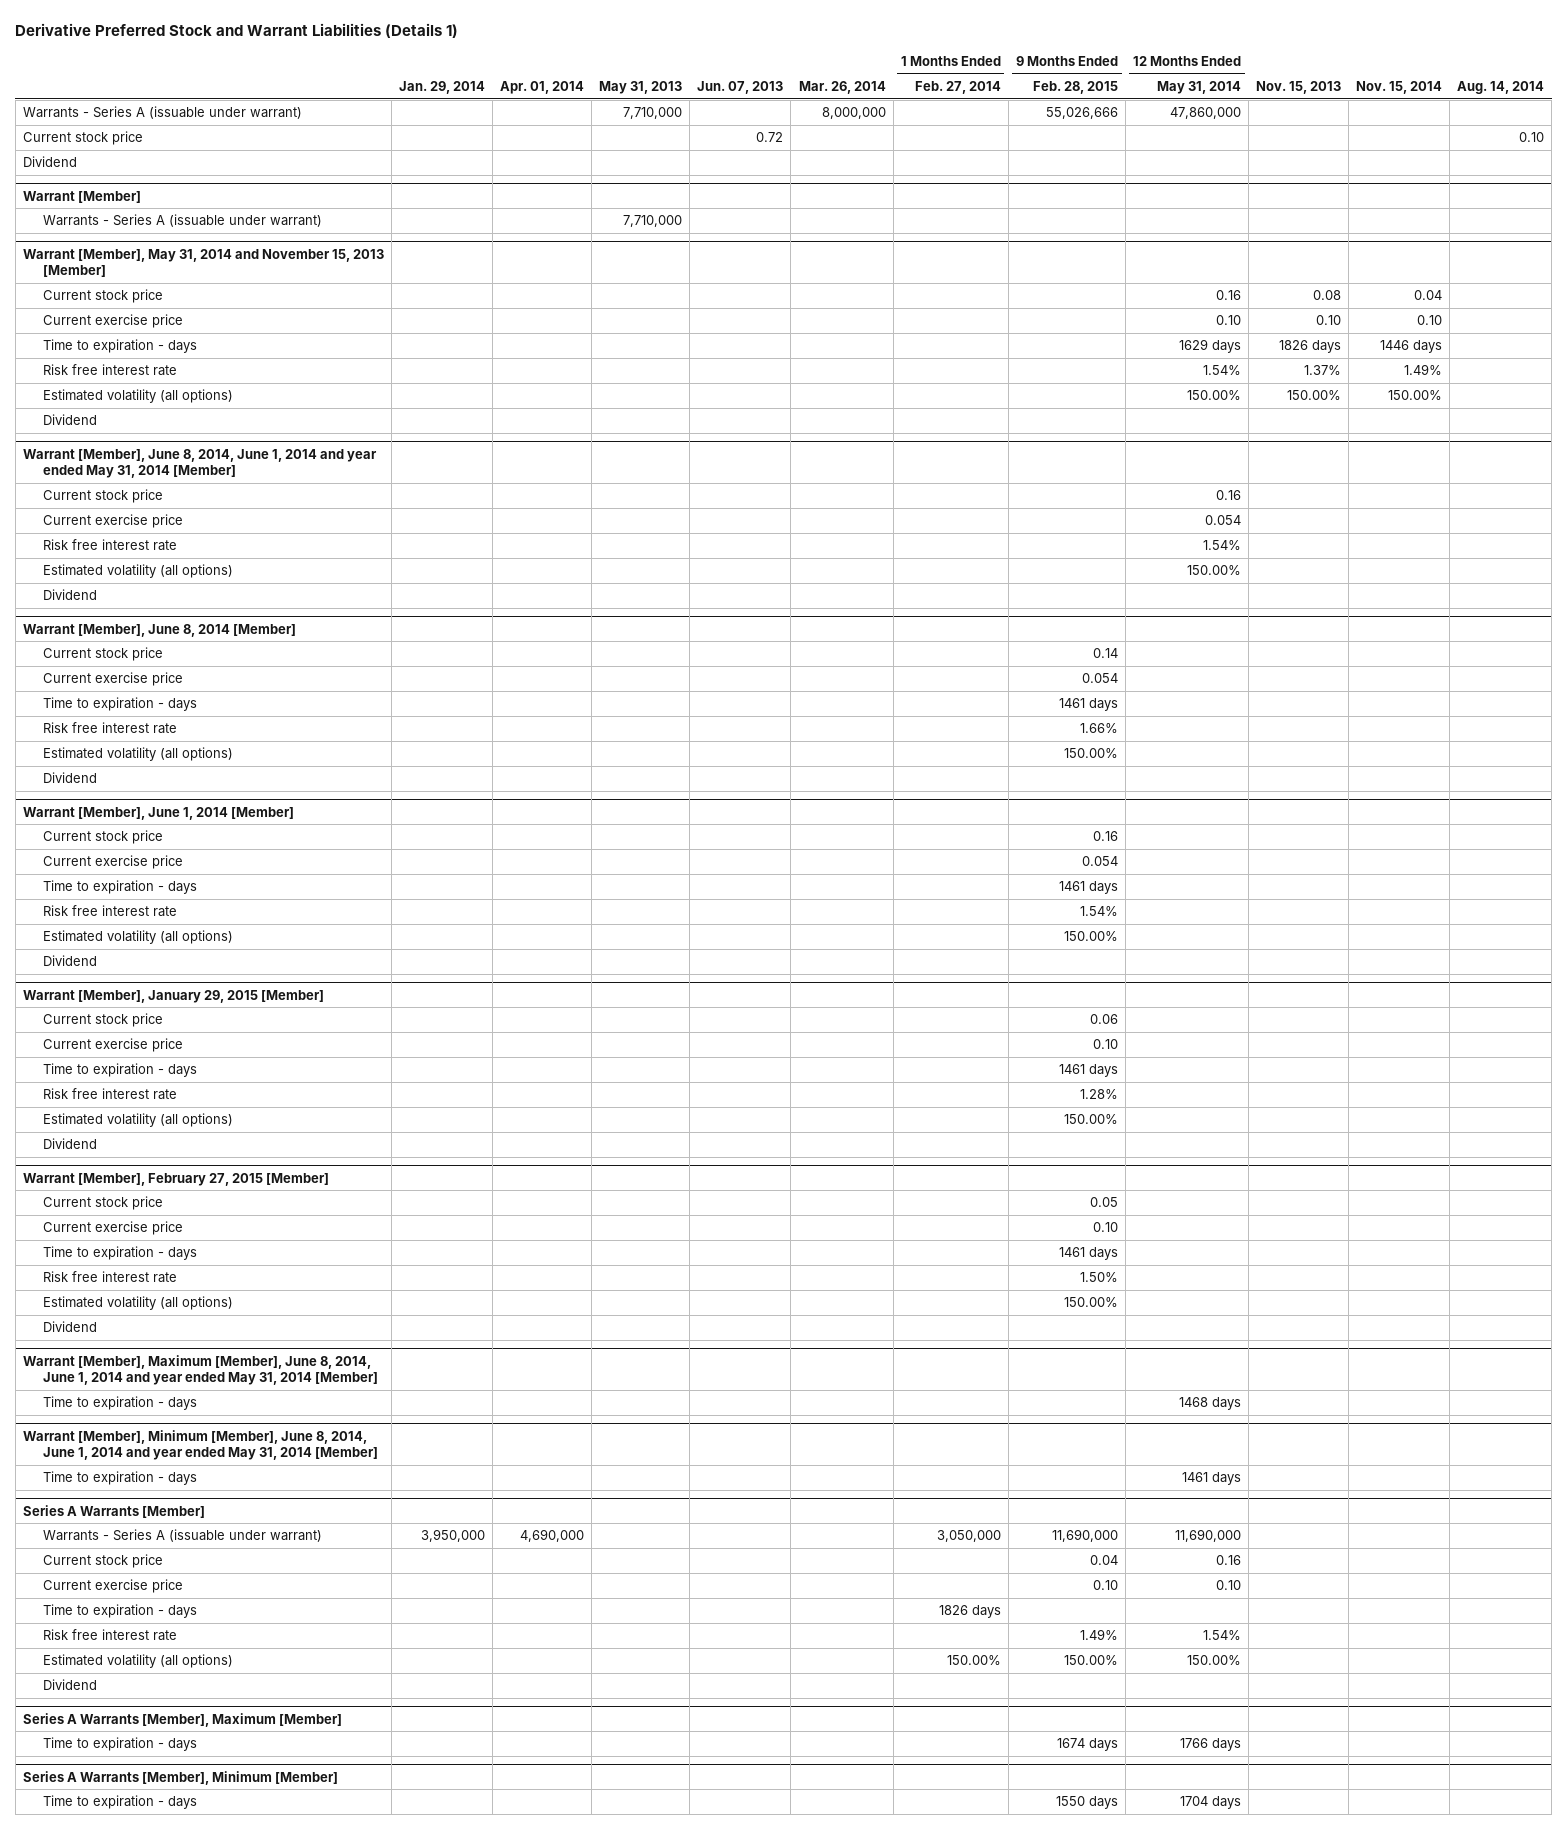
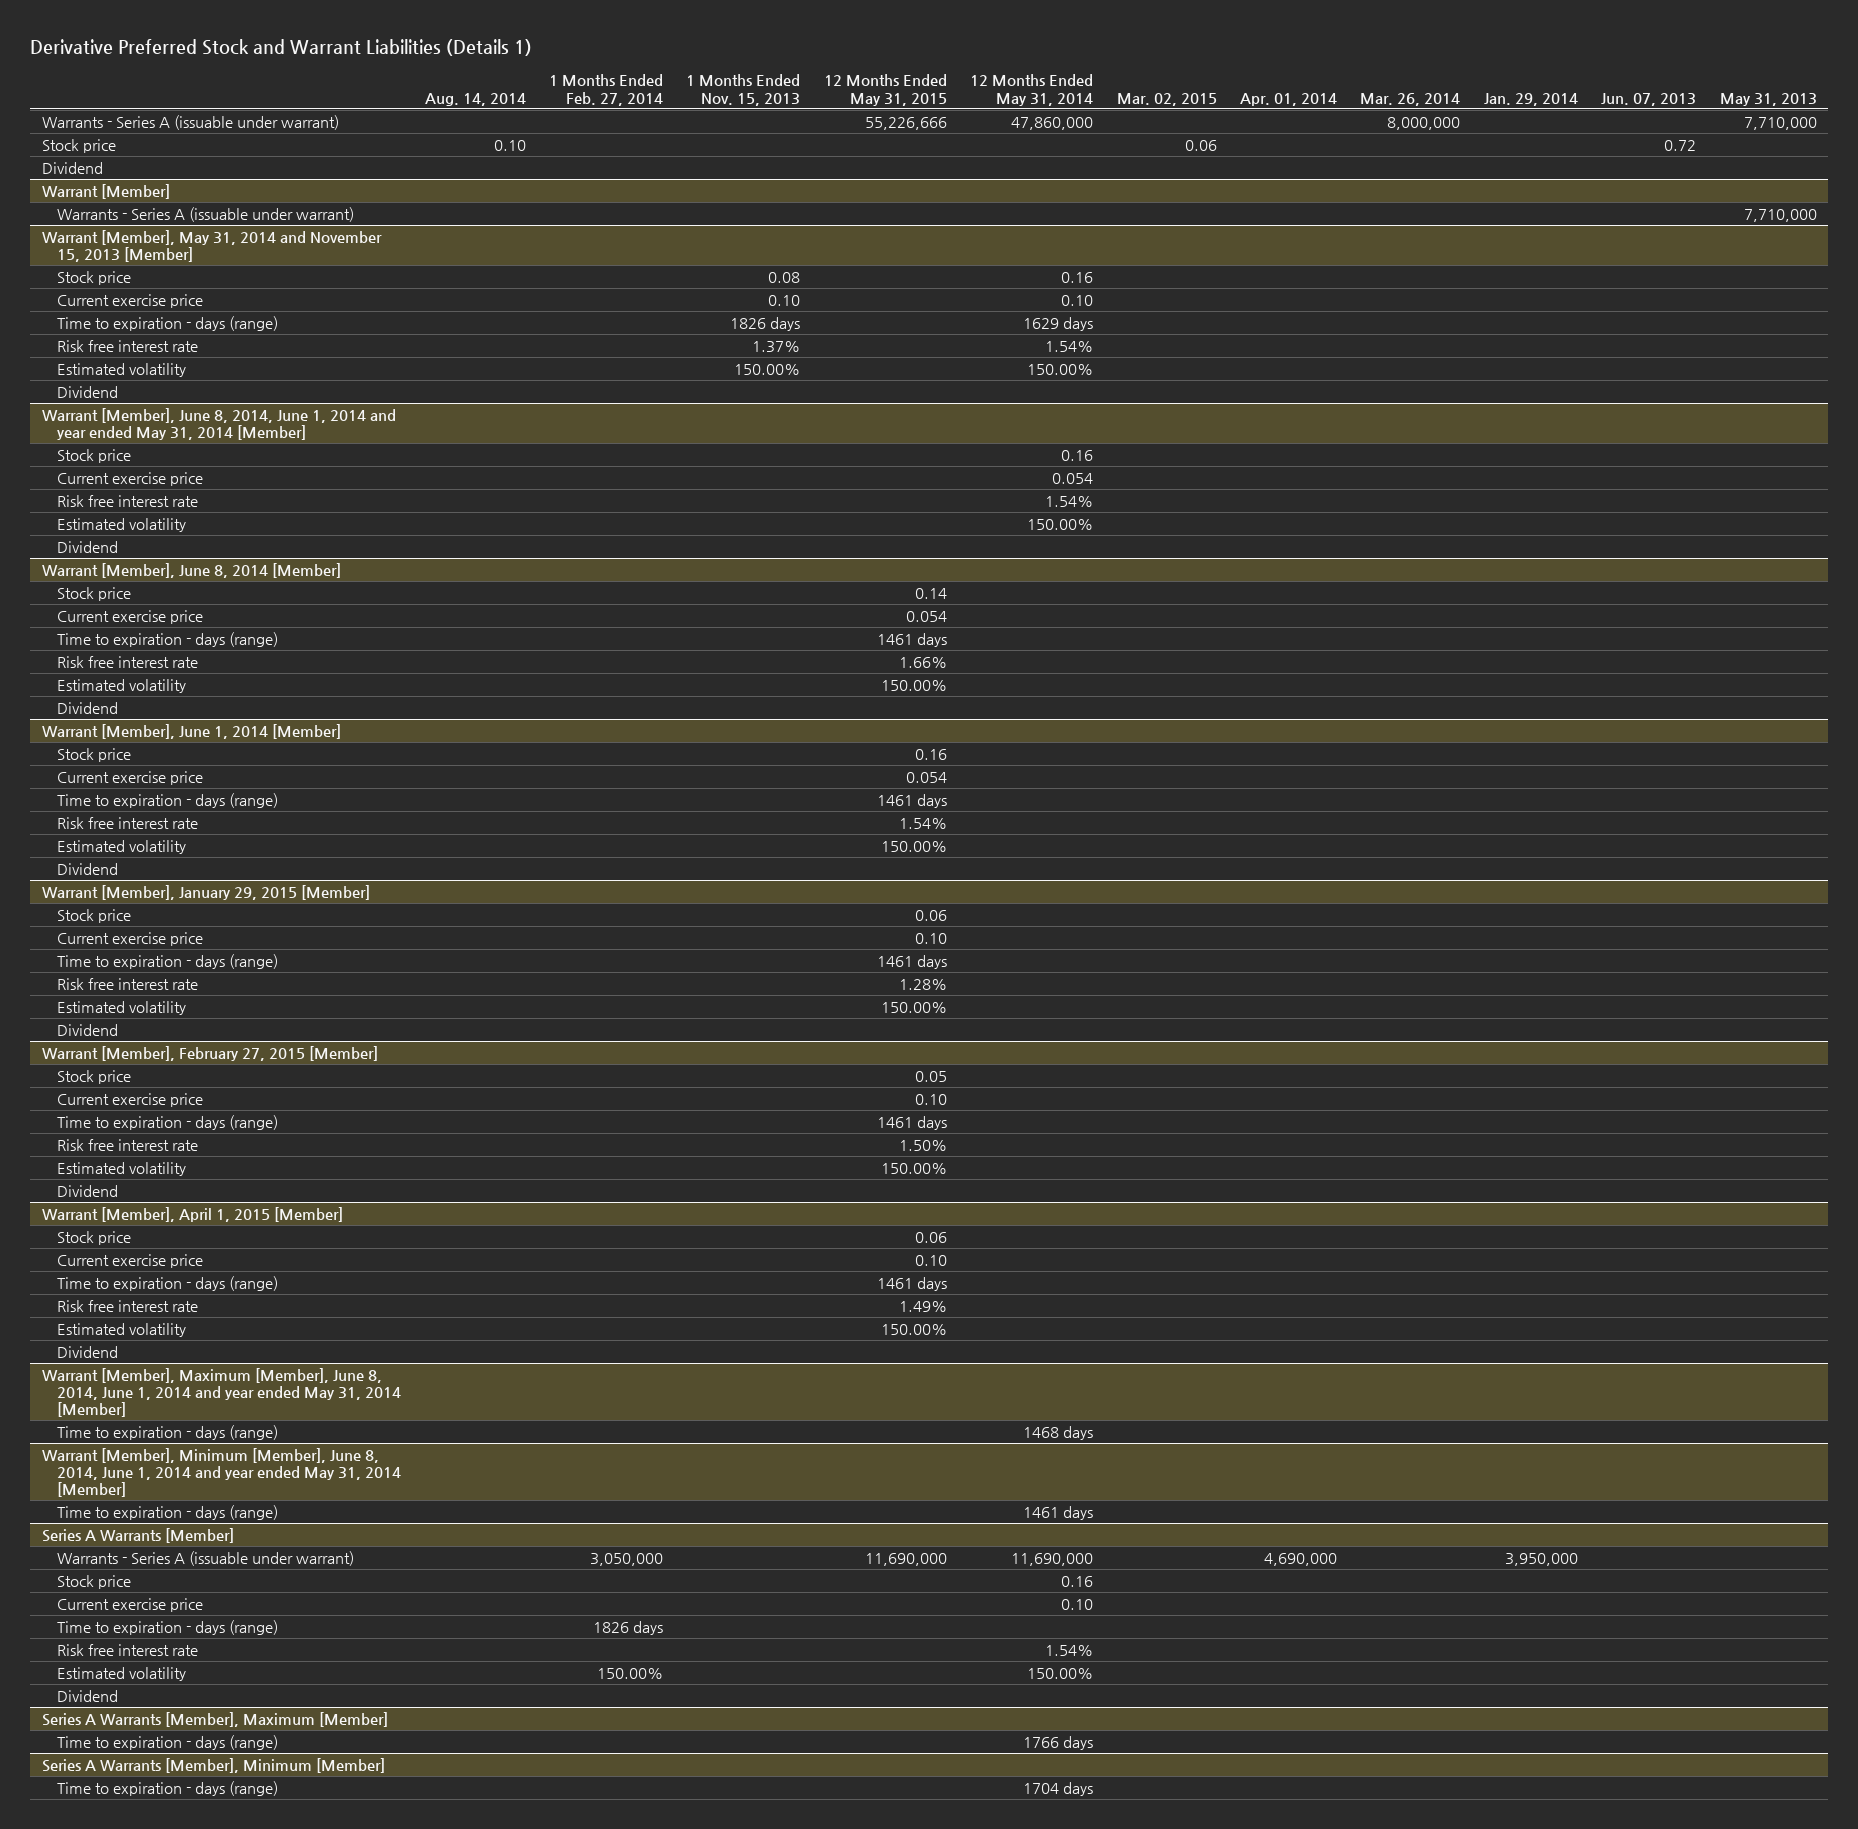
- | Jan. 29, 2014 | Apr. 01, 2014 | May 31, 2013 | Jun. 07, 2013 | Mar. 26, 2014 | 1 Months Ended Feb. 27, 2014 | 9 Months Ended Feb. 28, 2015 | 12 Months Ended May 31, 2014 | Nov. 15, 2013 | Nov. 15, 2014 | Aug. 14, 2014
+ | Aug. 14, 2014 | 1 Months Ended Feb. 27, 2014 | 1 Months Ended Nov. 15, 2013 | 12 Months Ended May 31, 2015 | 12 Months Ended May 31, 2014 | Mar. 02, 2015 | Apr. 01, 2014 | Mar. 26, 2014 | Jan. 29, 2014 | Jun. 07, 2013 | May 31, 2013
- Current stock price | | | | 0.72 | | | | | | | 0.10
+ Stock price | 0.10 | | | | | 0.06 | | | | 0.72 |
@ Warrant [Member], May 31, 2014 and November 15, 2013 [Member]
- Current stock price | | | | | | | | 0.16 | 0.08 | 0.04 |
+ Stock price | | | 0.08 | | 0.16 | | | | | |
- Time to expiration - days | | | | | | | | 1629 days | 1826 days | 1446 days |
+ Time to expiration - days (range) | | | 1826 days | | 1629 days | | | | | |
- Estimated volatility (all options) | | | | | | | | 150.00% | 150.00% | 150.00% |
+ Estimated volatility | | | 150.00% | | 150.00% | | | | | |
@ Warrant [Member], June 8, 2014, June 1, 2014 and year ended May 31, 2014 [Member]
- Current stock price | | | | | | | | 0.16 | | |
+ Stock price | | | | | 0.16 | | | | | |
- Estimated volatility (all options) | | | | | | | | 150.00% | | |
+ Estimated volatility | | | | | 150.00% | | | | | |
@ Warrant [Member], June 8, 2014 [Member]
- Current stock price | | | | | | | 0.14 | | | |
+ Stock price | | | | 0.14 | | | | | | |
- Time to expiration - days | | | | | | | 1461 days | | | |
+ Time to expiration - days (range) | | | | 1461 days | | | | | | |
- Estimated volatility (all options) | | | | | | | 150.00% | | | |
+ Estimated volatility | | | | 150.00% | | | | | | |
@ Warrant [Member], June 1, 2014 [Member]
- Current stock price | | | | | | | 0.16 | | | |
+ Stock price | | | | 0.16 | | | | | | |
- Time to expiration - days | | | | | | | 1461 days | | | |
+ Time to expiration - days (range) | | | | 1461 days | | | | | | |
- Estimated volatility (all options) | | | | | | | 150.00% | | | |
+ Estimated volatility | | | | 150.00% | | | | | | |
@ Warrant [Member], January 29, 2015 [Member]
- Current stock price | | | | | | | 0.06 | | | |
+ Stock price | | | | 0.06 | | | | | | |
- Time to expiration - days | | | | | | | 1461 days | | | |
+ Time to expiration - days (range) | | | | 1461 days | | | | | | |
- Estimated volatility (all options) | | | | | | | 150.00% | | | |
+ Estimated volatility | | | | 150.00% | | | | | | |
@ Warrant [Member], February 27, 2015 [Member]
- Current stock price | | | | | | | 0.05 | | | |
+ Stock price | | | | 0.05 | | | | | | |
- Time to expiration - days | | | | | | | 1461 days | | | |
+ Time to expiration - days (range) | | | | 1461 days | | | | | | |
- Estimated volatility (all options) | | | | | | | 150.00% | | | |
+ Estimated volatility | | | | 150.00% | | | | | | |
+ Warrant [Member], April 1, 2015 [Member]
+ Stock price | | | | 0.06 | | | | | | |
+ Current exercise price | | | | 0.10 | | | | | | |
+ Time to expiration - days (range) | | | | 1461 days | | | | | | |
+ Risk free interest rate | | | | 1.49% | | | | | | |
+ Estimated volatility | | | | 150.00% | | | | | | |
+ Dividend
@ Warrant [Member], Maximum [Member], June 8, 2014, June 1, 2014 and year ended May 31, 2014 [Member]
- Time to expiration - days | | | | | | | | 1468 days | | |
+ Time to expiration - days (range) | | | | | 1468 days | | | | | |
@ Warrant [Member], Minimum [Member], June 8, 2014, June 1, 2014 and year ended May 31, 2014 [Member]
- Time to expiration - days | | | | | | | | 1461 days | | |
+ Time to expiration - days (range) | | | | | 1461 days | | | | | |
@ Series A Warrants [Member]
- Current stock price | | | | | | | 0.04 | 0.16 | | |
+ Stock price | | | | | 0.16 | | | | | |
- Time to expiration - days | | | | | | 1826 days | | | | |
+ Time to expiration - days (range) | | 1826 days | | | | | | | | |
- Estimated volatility (all options) | | | | | | 150.00% | 150.00% | 150.00% | | |
+ Estimated volatility | | 150.00% | | | 150.00% | | | | | |
@ Series A Warrants [Member], Maximum [Member]
- Time to expiration - days | | | | | | | 1674 days | 1766 days | | |
+ Time to expiration - days (range) | | | | | 1766 days | | | | | |
@ Series A Warrants [Member], Minimum [Member]
- Time to expiration - days | | | | | | | 1550 days | 1704 days | | |
+ Time to expiration - days (range) | | | | | 1704 days | | | | | |

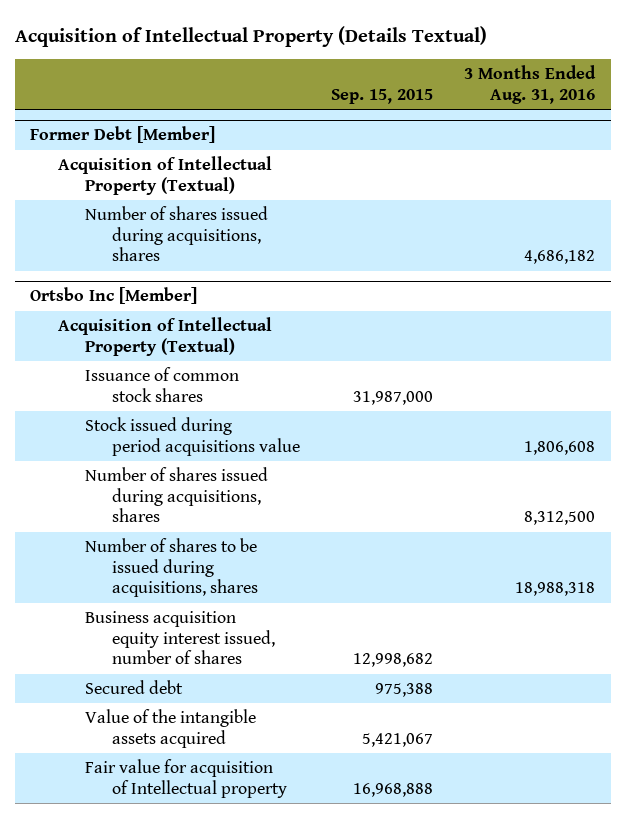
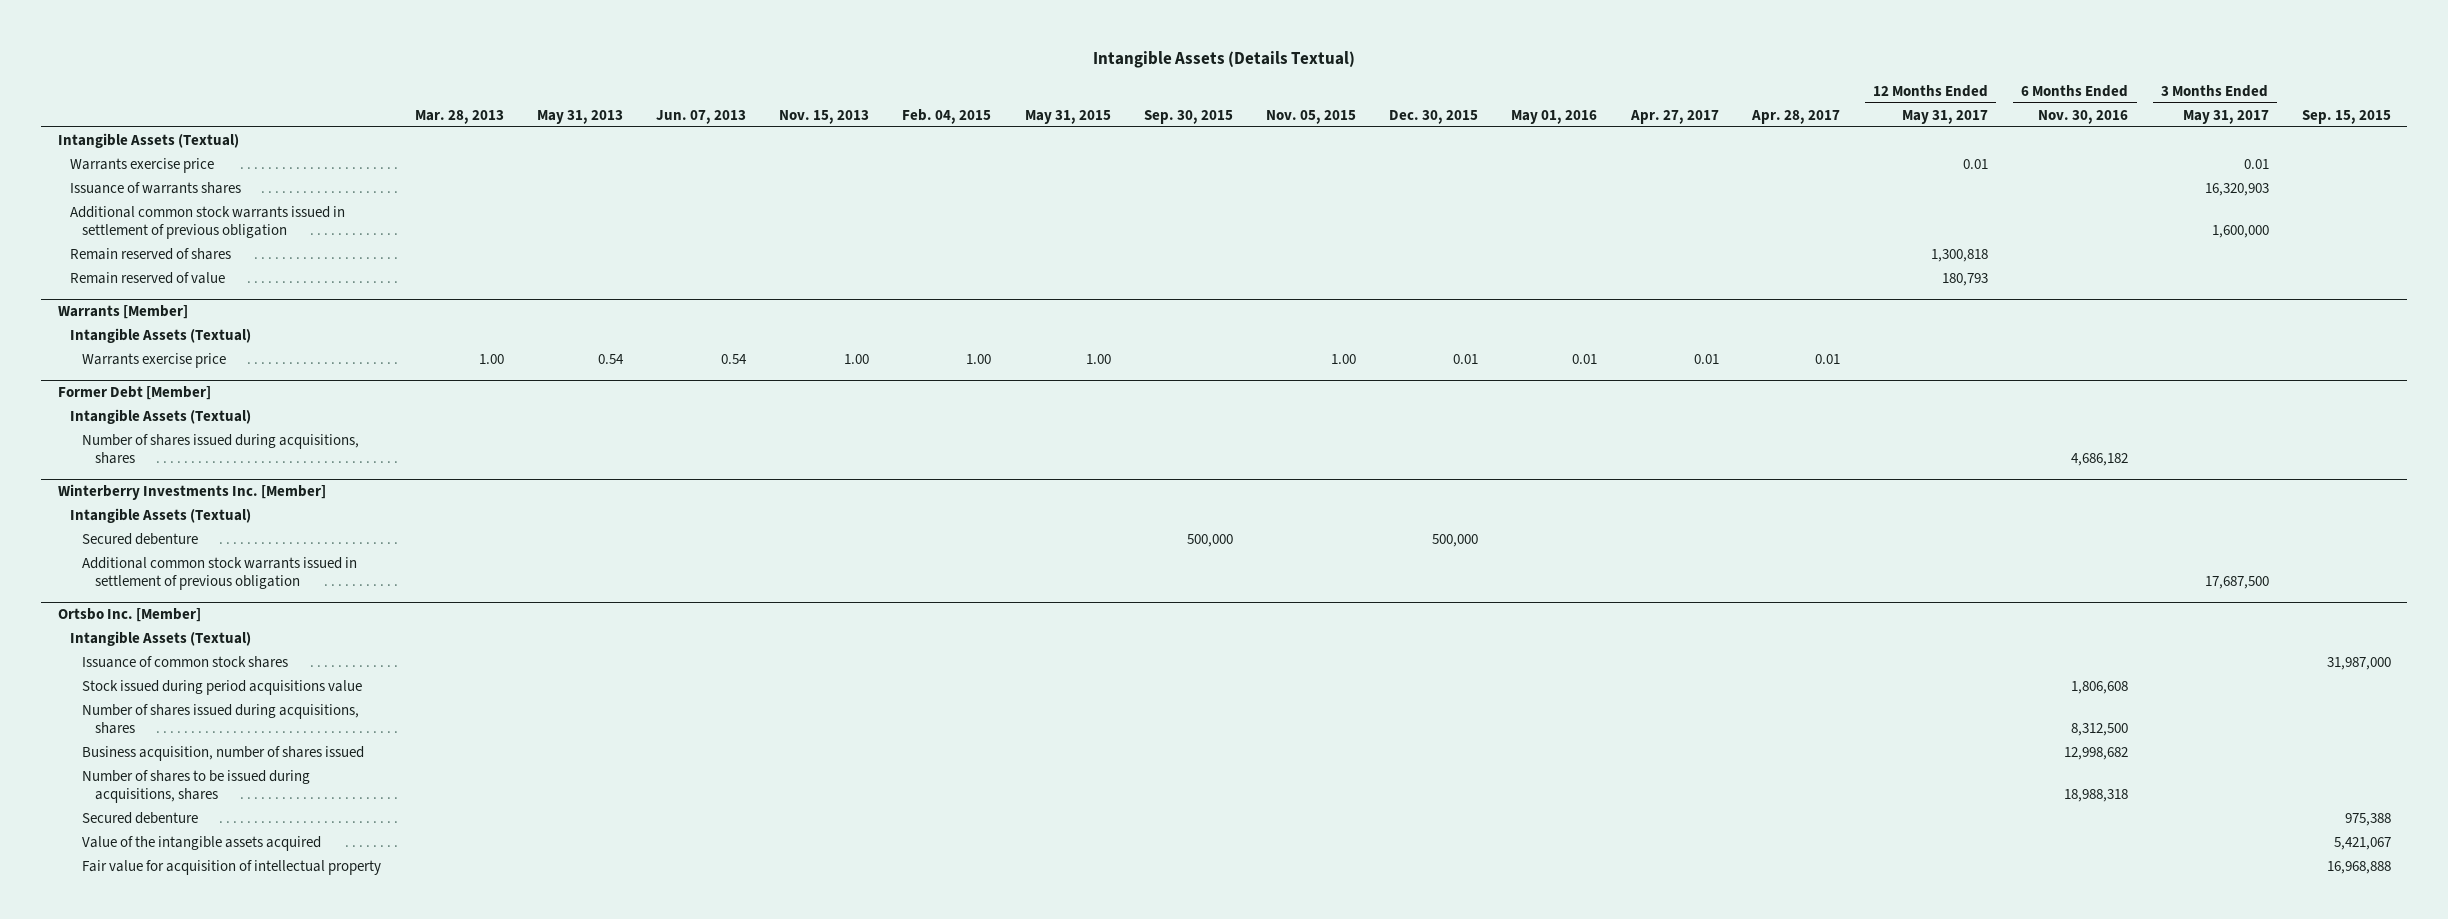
- Acquisition of Intellectual Property (Details Textual)
+ Intangible Assets (Details Textual)
- | Sep. 15, 2015 | 3 Months Ended Aug. 31, 2016
+ | Mar. 28, 2013 | May 31, 2013 | Jun. 07, 2013 | Nov. 15, 2013 | Feb. 04, 2015 | May 31, 2015 | Sep. 30, 2015 | Nov. 05, 2015 | Dec. 30, 2015 | May 01, 2016 | Apr. 27, 2017 | Apr. 28, 2017 | 12 Months Ended May 31, 2017 | 6 Months Ended Nov. 30, 2016 | 3 Months Ended May 31, 2017 | Sep. 15, 2015
+ Intangible Assets (Textual)
+ Warrants exercise price | | | | | | | | | | | | | 0.01 | | 0.01 |
+ Issuance of warrants shares | | | | | | | | | | | | | | | 16,320,903 |
+ Additional common stock warrants issued in settlement of previous obligation | | | | | | | | | | | | | | | 1,600,000 |
+ Remain reserved of shares | | | | | | | | | | | | | 1,300,818 | | |
+ Remain reserved of value | | | | | | | | | | | | | 180,793 | | |
+ Warrants [Member]
+ Intangible Assets (Textual)
+ Warrants exercise price | 1.00 | 0.54 | 0.54 | 1.00 | 1.00 | 1.00 | | 1.00 | 0.01 | 0.01 | 0.01 | 0.01 | | | |
@ Former Debt [Member]
- Acquisition of Intellectual Property (Textual)
+ Intangible Assets (Textual)
- Ortsbo Inc [Member]
- Acquisition of Intellectual Property (Textual)
+ Winterberry Investments Inc. [Member]
+ Intangible Assets (Textual)
+ Secured debenture | | | | | | | 500,000 | | 500,000 | | | | | | |
+ Additional common stock warrants issued in settlement of previous obligation | | | | | | | | | | | | | | | 17,687,500 |
+ Ortsbo Inc. [Member]
+ Intangible Assets (Textual)
+ Business acquisition, number of shares issued | | | | | | | | | | | | | | 12,998,682 | |
- Business acquisition equity interest issued, number of shares | 12,998,682 |
- Secured debt | 975,388 |
+ Secured debenture | | | | | | | | | | | | | | | | 975,388
- Fair value for acquisition of Intellectual property | 16,968,888 |
+ Fair value for acquisition of intellectual property | | | | | | | | | | | | | | | | 16,968,888

